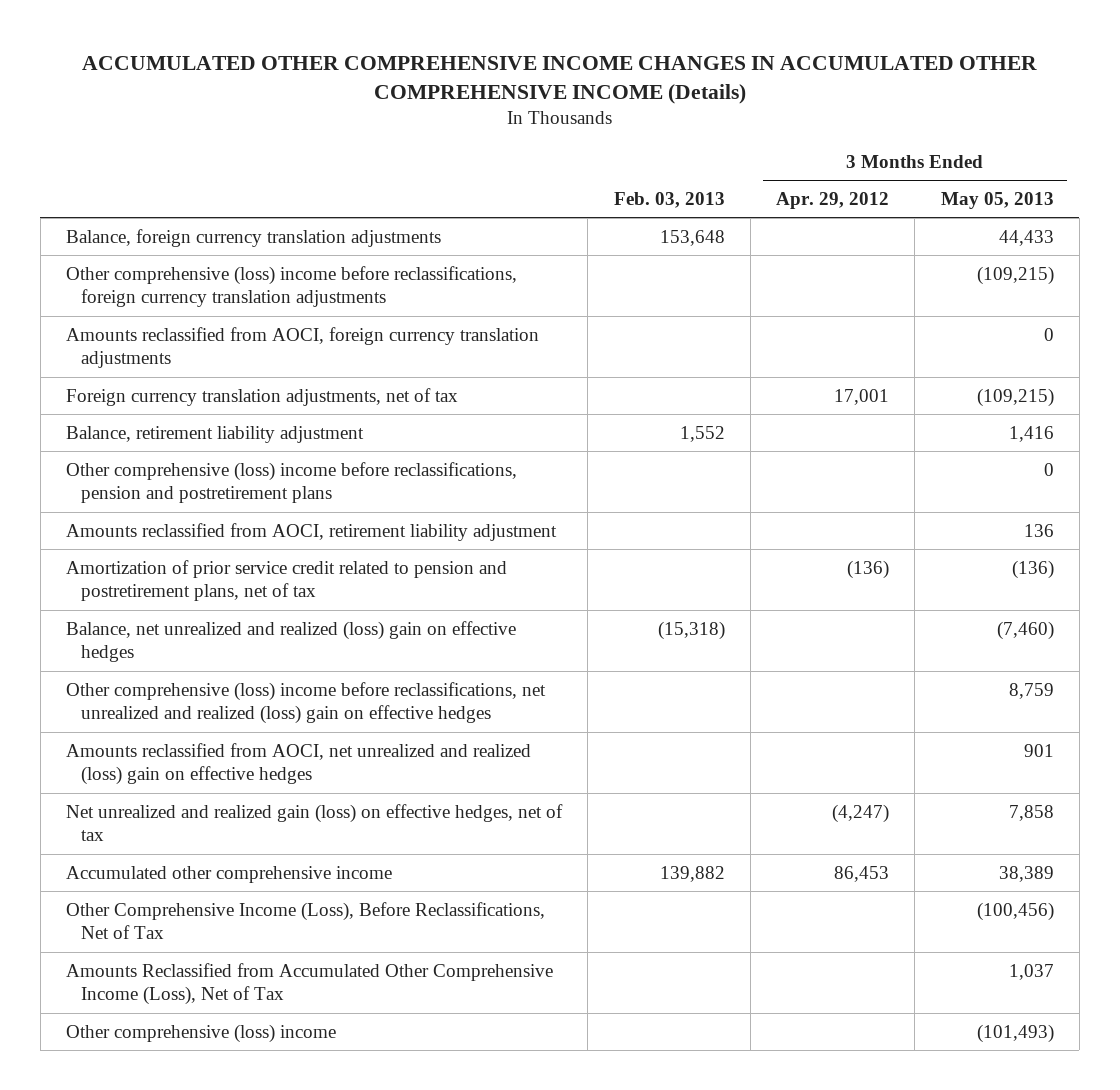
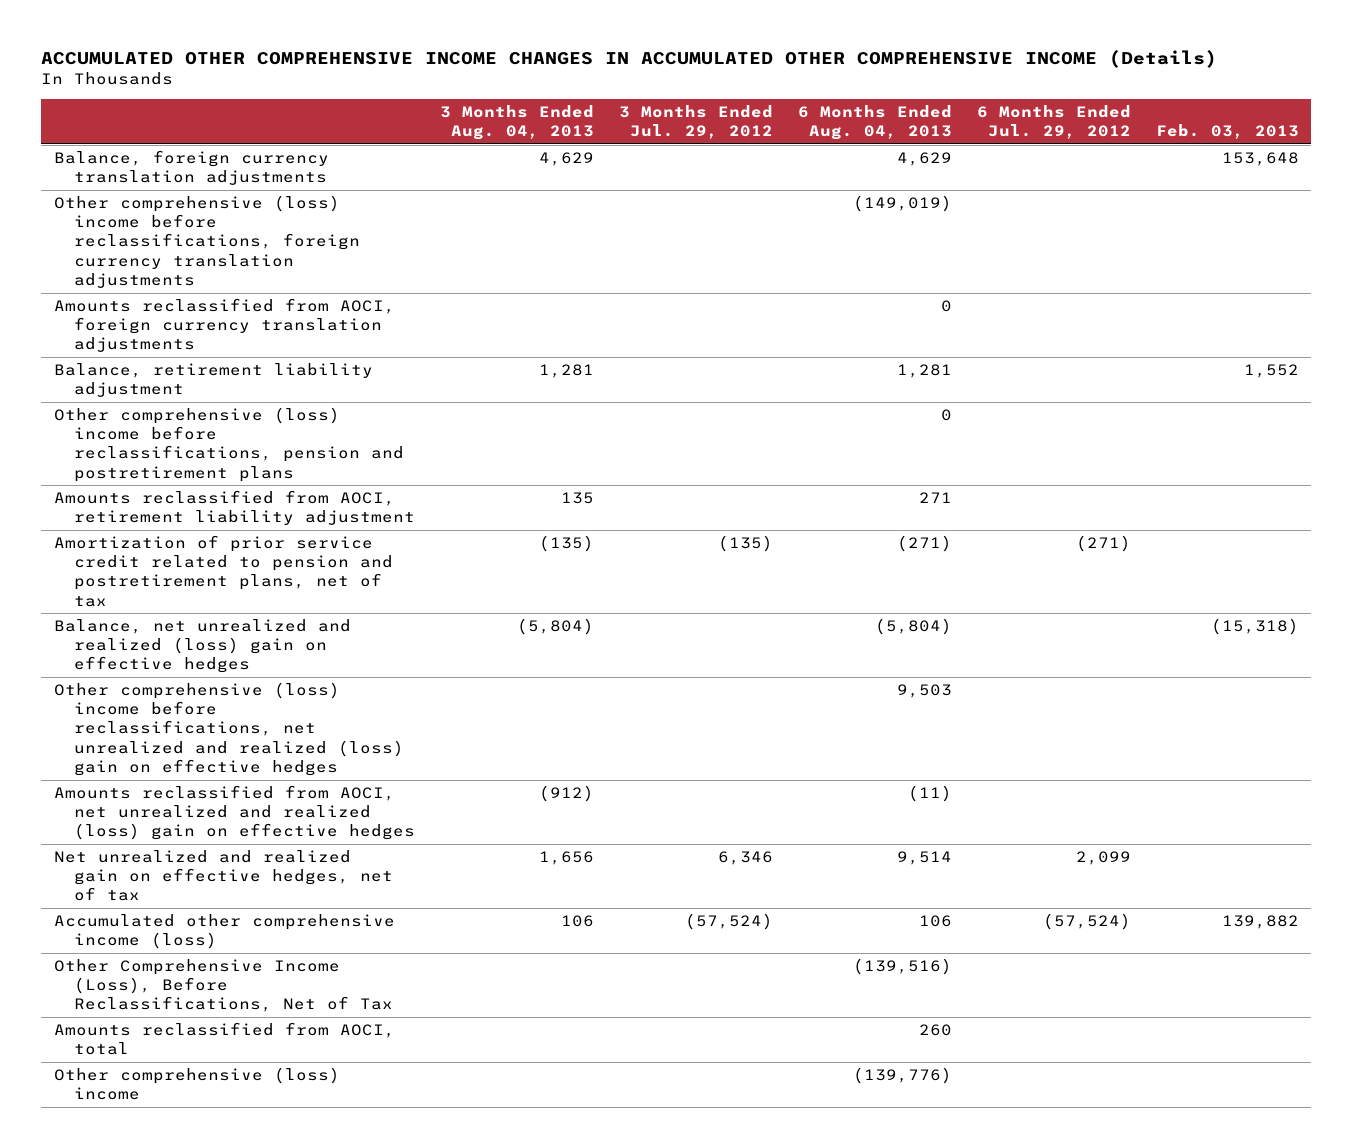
- | Feb. 03, 2013 | 3 Months Ended Apr. 29, 2012 | 3 Months Ended May 05, 2013
+ | 3 Months Ended Aug. 04, 2013 | 3 Months Ended Jul. 29, 2012 | 6 Months Ended Aug. 04, 2013 | 6 Months Ended Jul. 29, 2012 | Feb. 03, 2013
- Foreign currency translation adjustments, net of tax | | 17,001 | (109,215)
- Net unrealized and realized gain (loss) on effective hedges, net of tax | | (4,247) | 7,858
- Accumulated other comprehensive income | 139,882 | 86,453 | 38,389
+ Net unrealized and realized gain on effective hedges, net of tax | 1,656 | 6,346 | 9,514 | 2,099 |
+ Accumulated other comprehensive income (loss) | 106 | (57,524) | 106 | (57,524) | 139,882
- Amounts Reclassified from Accumulated Other Comprehensive Income (Loss), Net of Tax | | | 1,037
+ Amounts reclassified from AOCI, total | | | 260 | |

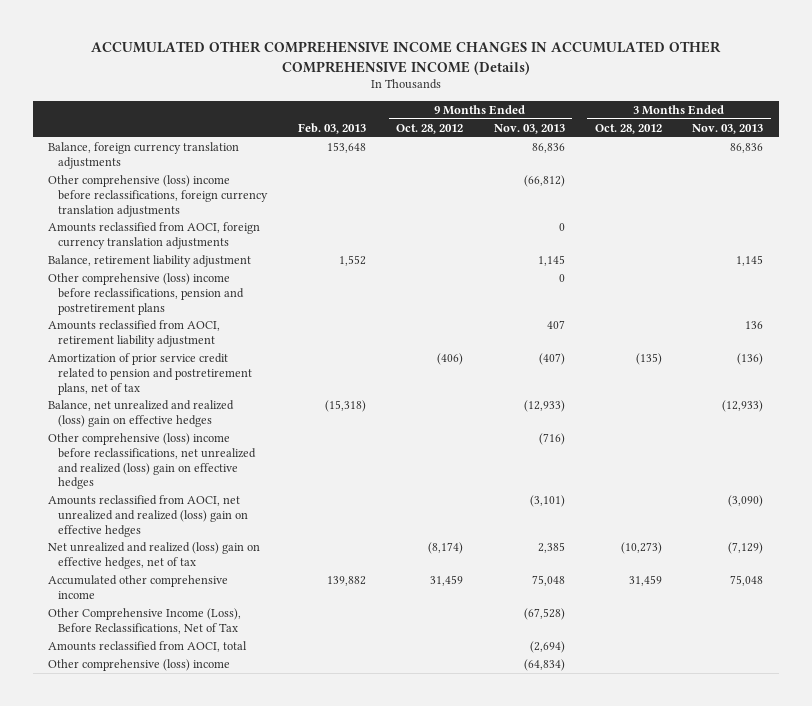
- | 3 Months Ended Aug. 04, 2013 | 3 Months Ended Jul. 29, 2012 | 6 Months Ended Aug. 04, 2013 | 6 Months Ended Jul. 29, 2012 | Feb. 03, 2013
+ | Feb. 03, 2013 | 9 Months Ended Oct. 28, 2012 | 9 Months Ended Nov. 03, 2013 | 3 Months Ended Oct. 28, 2012 | 3 Months Ended Nov. 03, 2013
- Net unrealized and realized gain on effective hedges, net of tax | 1,656 | 6,346 | 9,514 | 2,099 |
- Accumulated other comprehensive income (loss) | 106 | (57,524) | 106 | (57,524) | 139,882
+ Net unrealized and realized (loss) gain on effective hedges, net of tax | | (8,174) | 2,385 | (10,273) | (7,129)
+ Accumulated other comprehensive income | 139,882 | 31,459 | 75,048 | 31,459 | 75,048

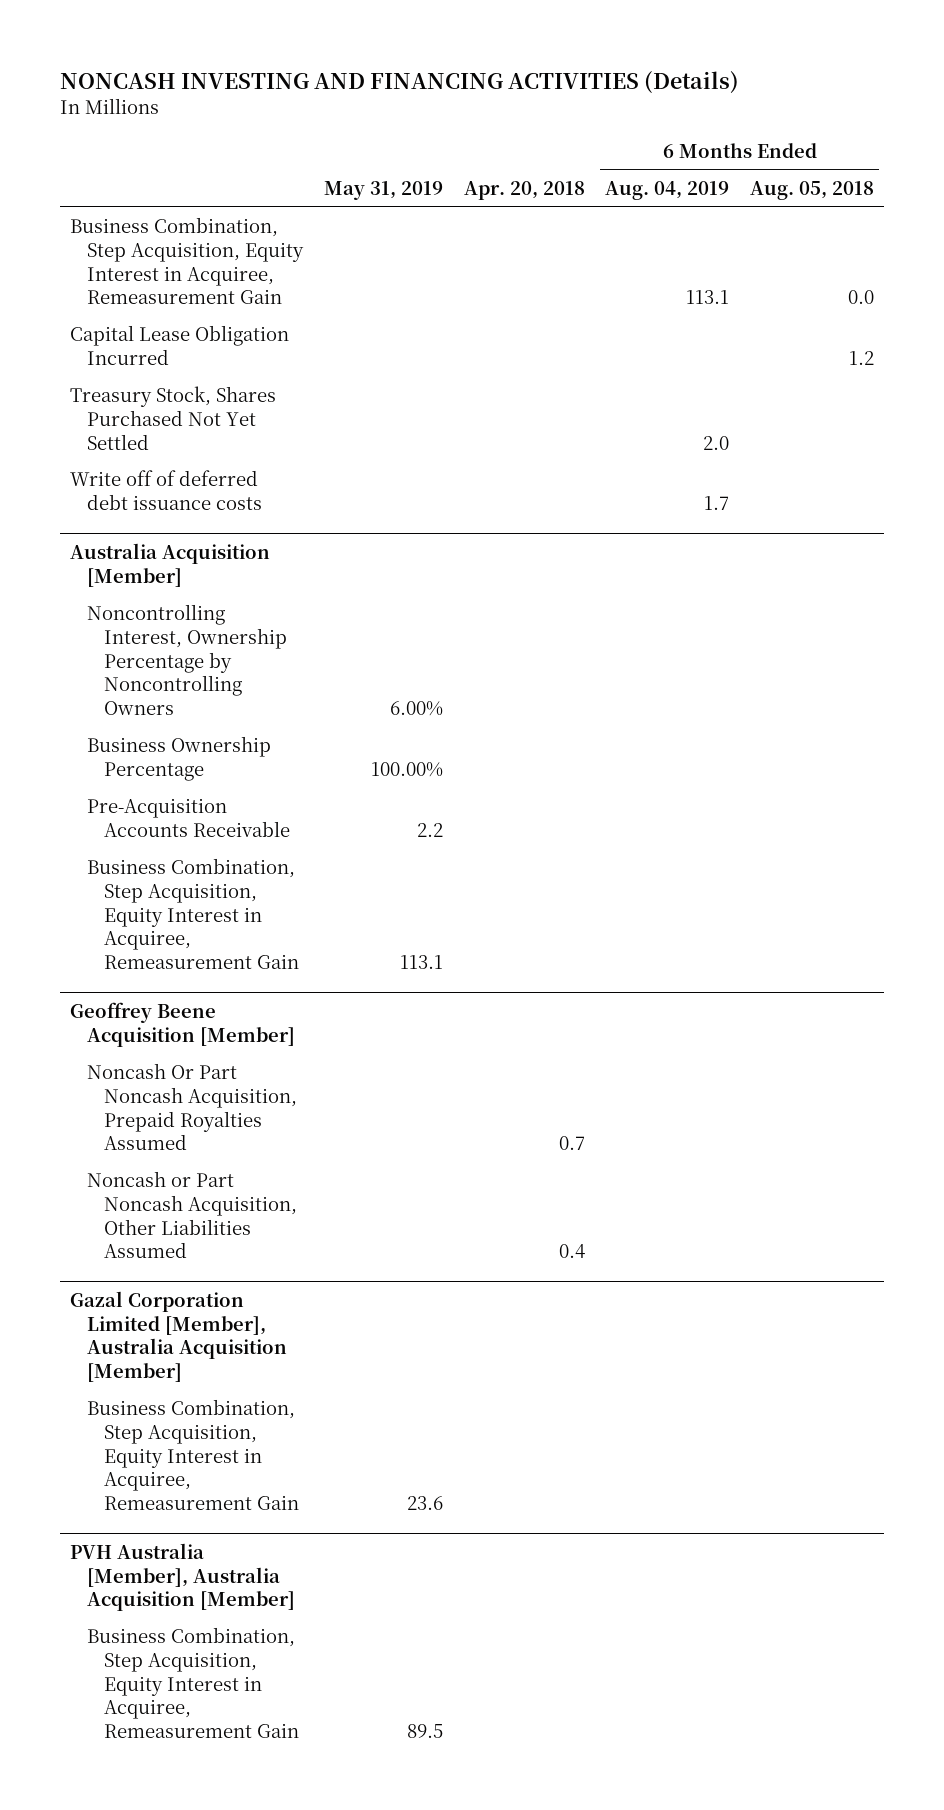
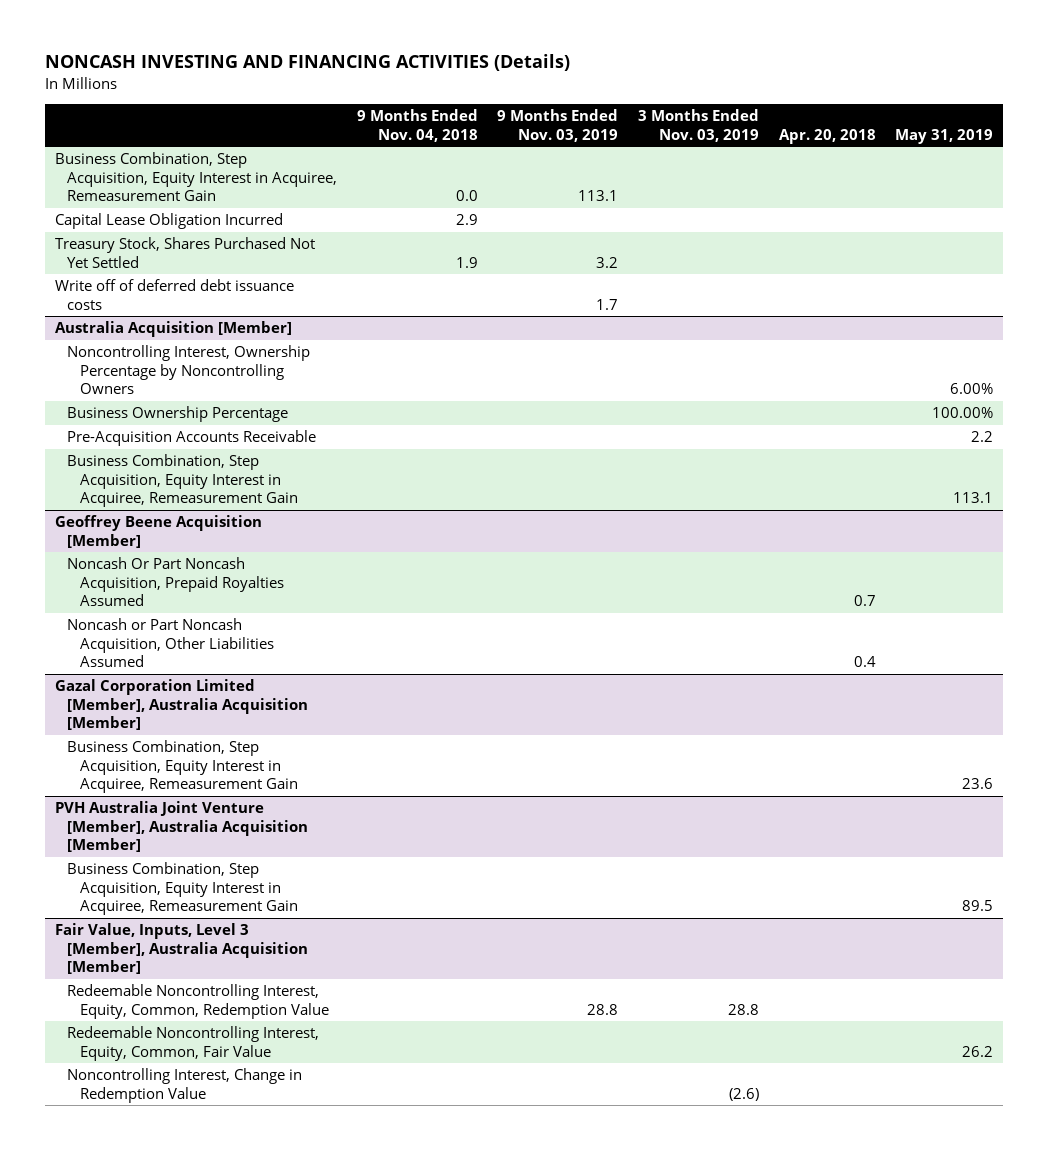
- | May 31, 2019 | Apr. 20, 2018 | 6 Months Ended Aug. 04, 2019 | 6 Months Ended Aug. 05, 2018
+ | 9 Months Ended Nov. 04, 2018 | 9 Months Ended Nov. 03, 2019 | 3 Months Ended Nov. 03, 2019 | Apr. 20, 2018 | May 31, 2019
- PVH Australia [Member], Australia Acquisition [Member]
+ PVH Australia Joint Venture [Member], Australia Acquisition [Member]
+ Fair Value, Inputs, Level 3 [Member], Australia Acquisition [Member]
+ Redeemable Noncontrolling Interest, Equity, Common, Redemption Value | | 28.8 | 28.8 | |
+ Redeemable Noncontrolling Interest, Equity, Common, Fair Value | | | | | 26.2
+ Noncontrolling Interest, Change in Redemption Value | | | (2.6) | |

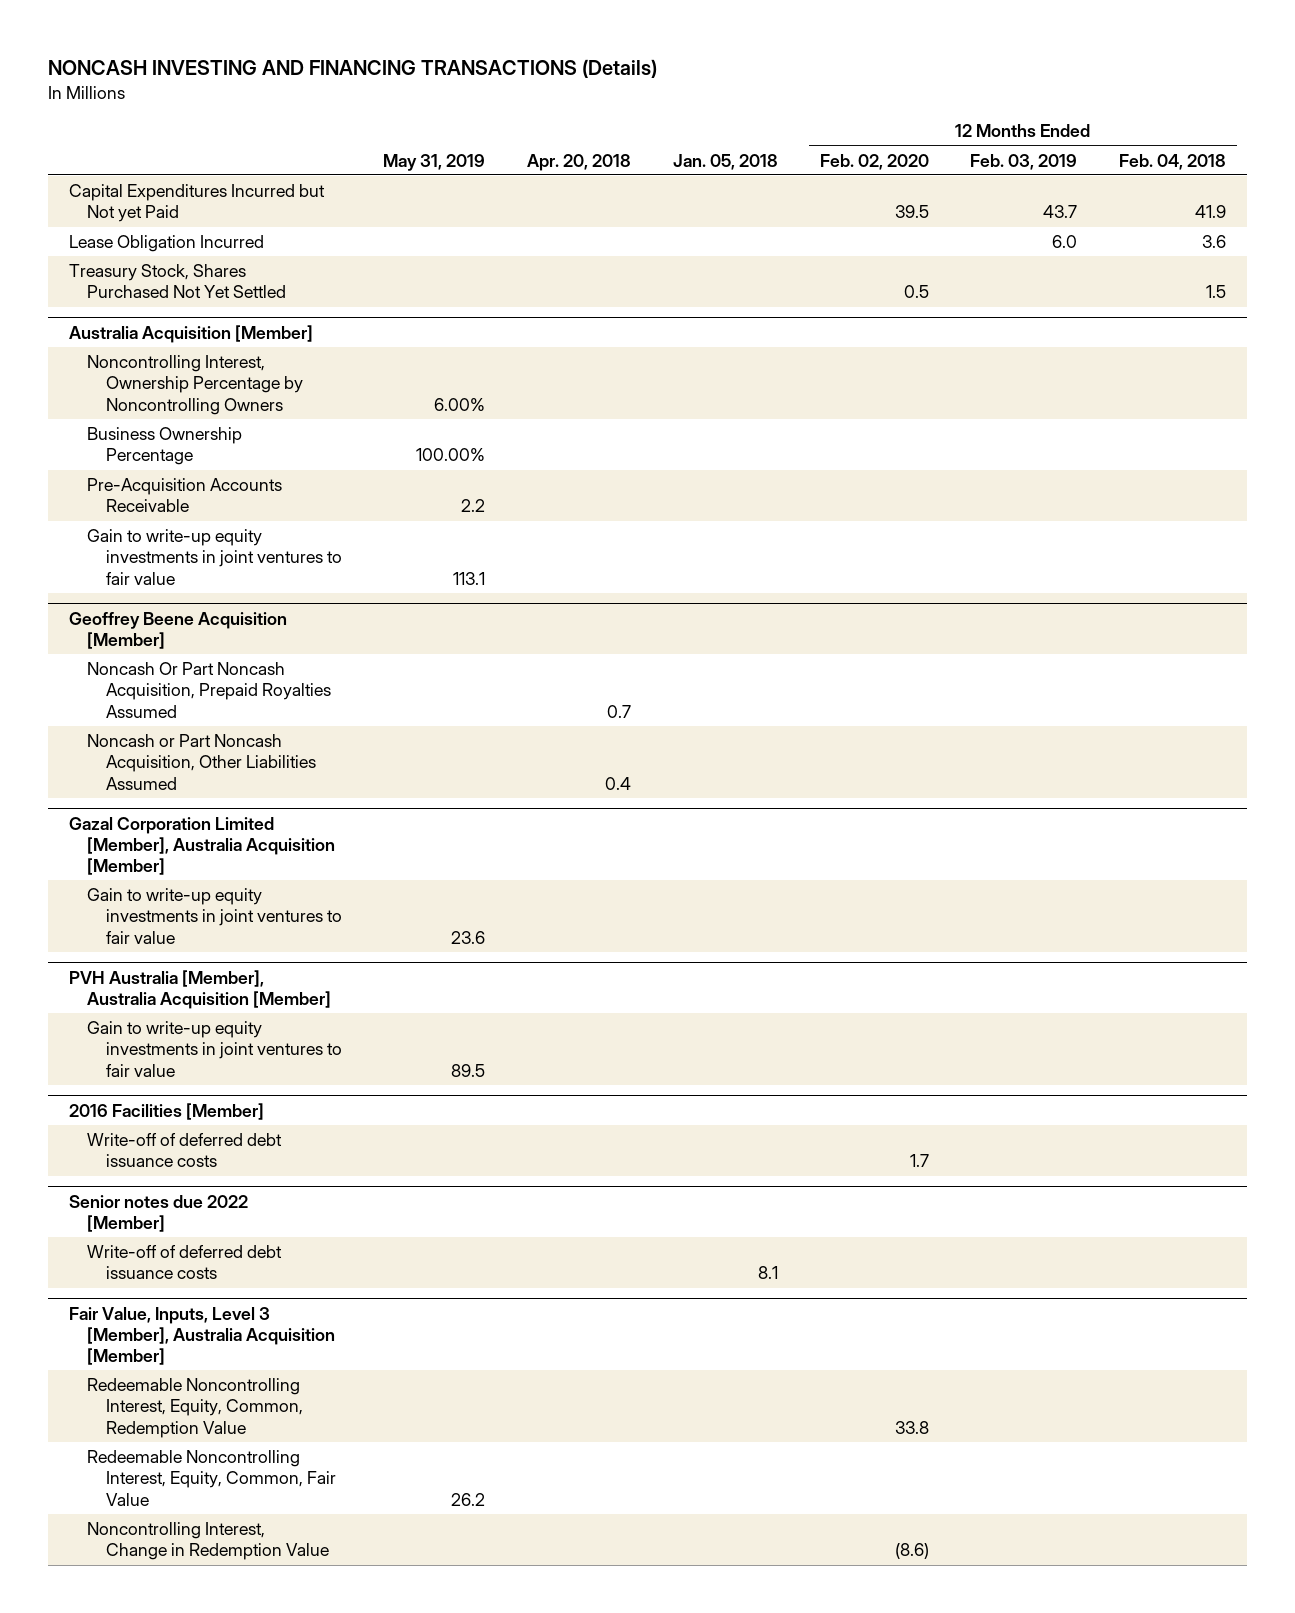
- NONCASH INVESTING AND FINANCING ACTIVITIES (Details)
+ NONCASH INVESTING AND FINANCING TRANSACTIONS (Details)
- | 9 Months Ended Nov. 04, 2018 | 9 Months Ended Nov. 03, 2019 | 3 Months Ended Nov. 03, 2019 | Apr. 20, 2018 | May 31, 2019
+ | May 31, 2019 | Apr. 20, 2018 | Jan. 05, 2018 | 12 Months Ended Feb. 02, 2020 | 12 Months Ended Feb. 03, 2019 | 12 Months Ended Feb. 04, 2018
- Business Combination, Step Acquisition, Equity Interest in Acquiree, Remeasurement Gain | 0.0 | 113.1 | | |
- Capital Lease Obligation Incurred | 2.9 | | | |
+ Capital Expenditures Incurred but Not yet Paid | | | | 39.5 | 43.7 | 41.9
+ Lease Obligation Incurred | | | | | 6.0 | 3.6
- Write off of deferred debt issuance costs | | 1.7 | | |
@ Australia Acquisition [Member]
- Business Combination, Step Acquisition, Equity Interest in Acquiree, Remeasurement Gain | | | | | 113.1
+ Gain to write-up equity investments in joint ventures to fair value | 113.1 | | | | |
@ Gazal Corporation Limited [Member], Australia Acquisition [Member]
- Business Combination, Step Acquisition, Equity Interest in Acquiree, Remeasurement Gain | | | | | 23.6
- PVH Australia Joint Venture [Member], Australia Acquisition [Member]
- Business Combination, Step Acquisition, Equity Interest in Acquiree, Remeasurement Gain | | | | | 89.5
@ Gazal Corporation Limited [Member], Australia Acquisition [Member]
+ Gain to write-up equity investments in joint ventures to fair value | 23.6 | | | | |
+ PVH Australia [Member], Australia Acquisition [Member]
+ Gain to write-up equity investments in joint ventures to fair value | 89.5 | | | | |
+ 2016 Facilities [Member]
+ Write-off of deferred debt issuance costs | | | | 1.7 | |
+ Senior notes due 2022 [Member]
+ Write-off of deferred debt issuance costs | | | 8.1 | | |

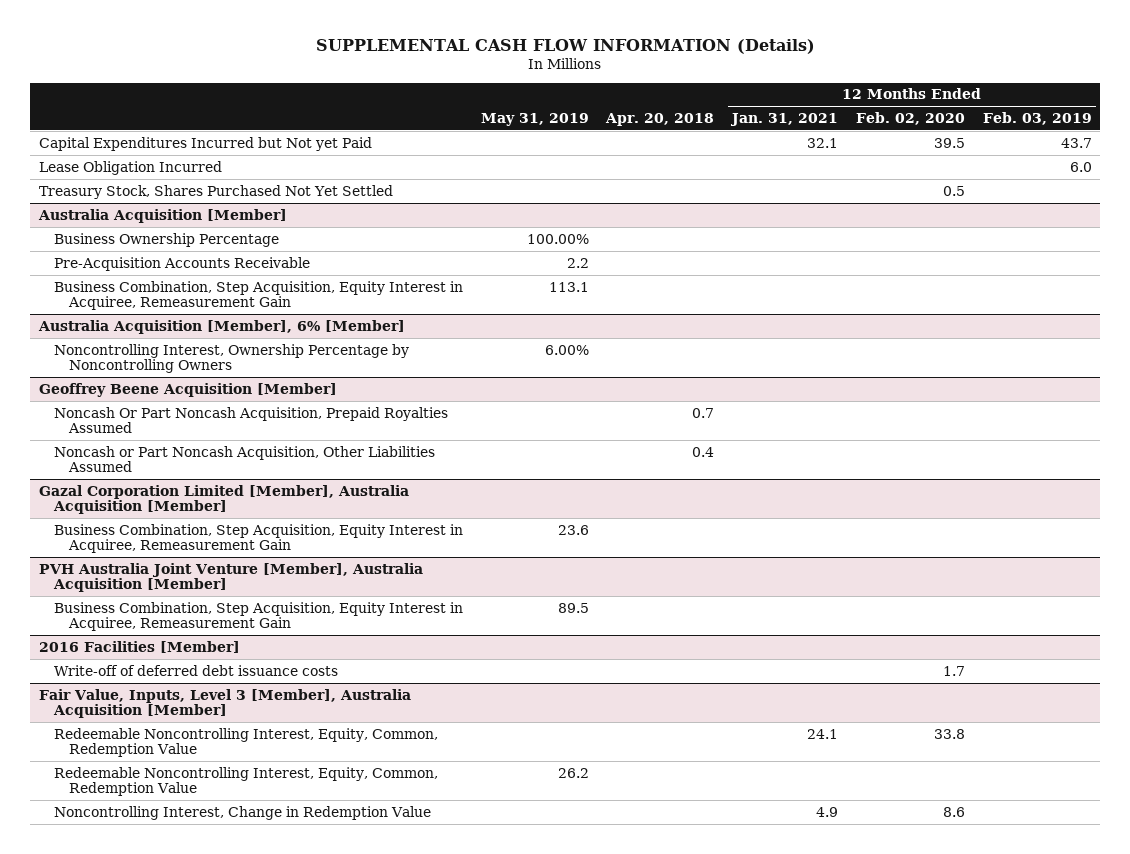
- NONCASH INVESTING AND FINANCING TRANSACTIONS (Details)
+ SUPPLEMENTAL CASH FLOW INFORMATION (Details)
- | May 31, 2019 | Apr. 20, 2018 | Jan. 05, 2018 | 12 Months Ended Feb. 02, 2020 | 12 Months Ended Feb. 03, 2019 | 12 Months Ended Feb. 04, 2018
+ | May 31, 2019 | Apr. 20, 2018 | 12 Months Ended Jan. 31, 2021 | 12 Months Ended Feb. 02, 2020 | 12 Months Ended Feb. 03, 2019
@ Australia Acquisition [Member]
- Noncontrolling Interest, Ownership Percentage by Noncontrolling Owners | 6.00% | | | | |
- Gain to write-up equity investments in joint ventures to fair value | 113.1 | | | | |
+ Business Combination, Step Acquisition, Equity Interest in Acquiree, Remeasurement Gain | 113.1 | | | |
+ Australia Acquisition [Member], 6% [Member]
+ Noncontrolling Interest, Ownership Percentage by Noncontrolling Owners | 6.00% | | | |
@ Gazal Corporation Limited [Member], Australia Acquisition [Member]
- Gain to write-up equity investments in joint ventures to fair value | 23.6 | | | | |
- PVH Australia [Member], Australia Acquisition [Member]
- Gain to write-up equity investments in joint ventures to fair value | 89.5 | | | | |
@ Gazal Corporation Limited [Member], Australia Acquisition [Member]
+ Business Combination, Step Acquisition, Equity Interest in Acquiree, Remeasurement Gain | 23.6 | | | |
+ PVH Australia Joint Venture [Member], Australia Acquisition [Member]
+ Business Combination, Step Acquisition, Equity Interest in Acquiree, Remeasurement Gain | 89.5 | | | |
- Senior notes due 2022 [Member]
- Write-off of deferred debt issuance costs | | | 8.1 | | |
@ Fair Value, Inputs, Level 3 [Member], Australia Acquisition [Member]
- Redeemable Noncontrolling Interest, Equity, Common, Fair Value | 26.2 | | | | |
- Noncontrolling Interest, Change in Redemption Value | | | | (8.6) | |
+ Redeemable Noncontrolling Interest, Equity, Common, Redemption Value | 26.2 | | | |
+ Noncontrolling Interest, Change in Redemption Value | | | 4.9 | 8.6 |

